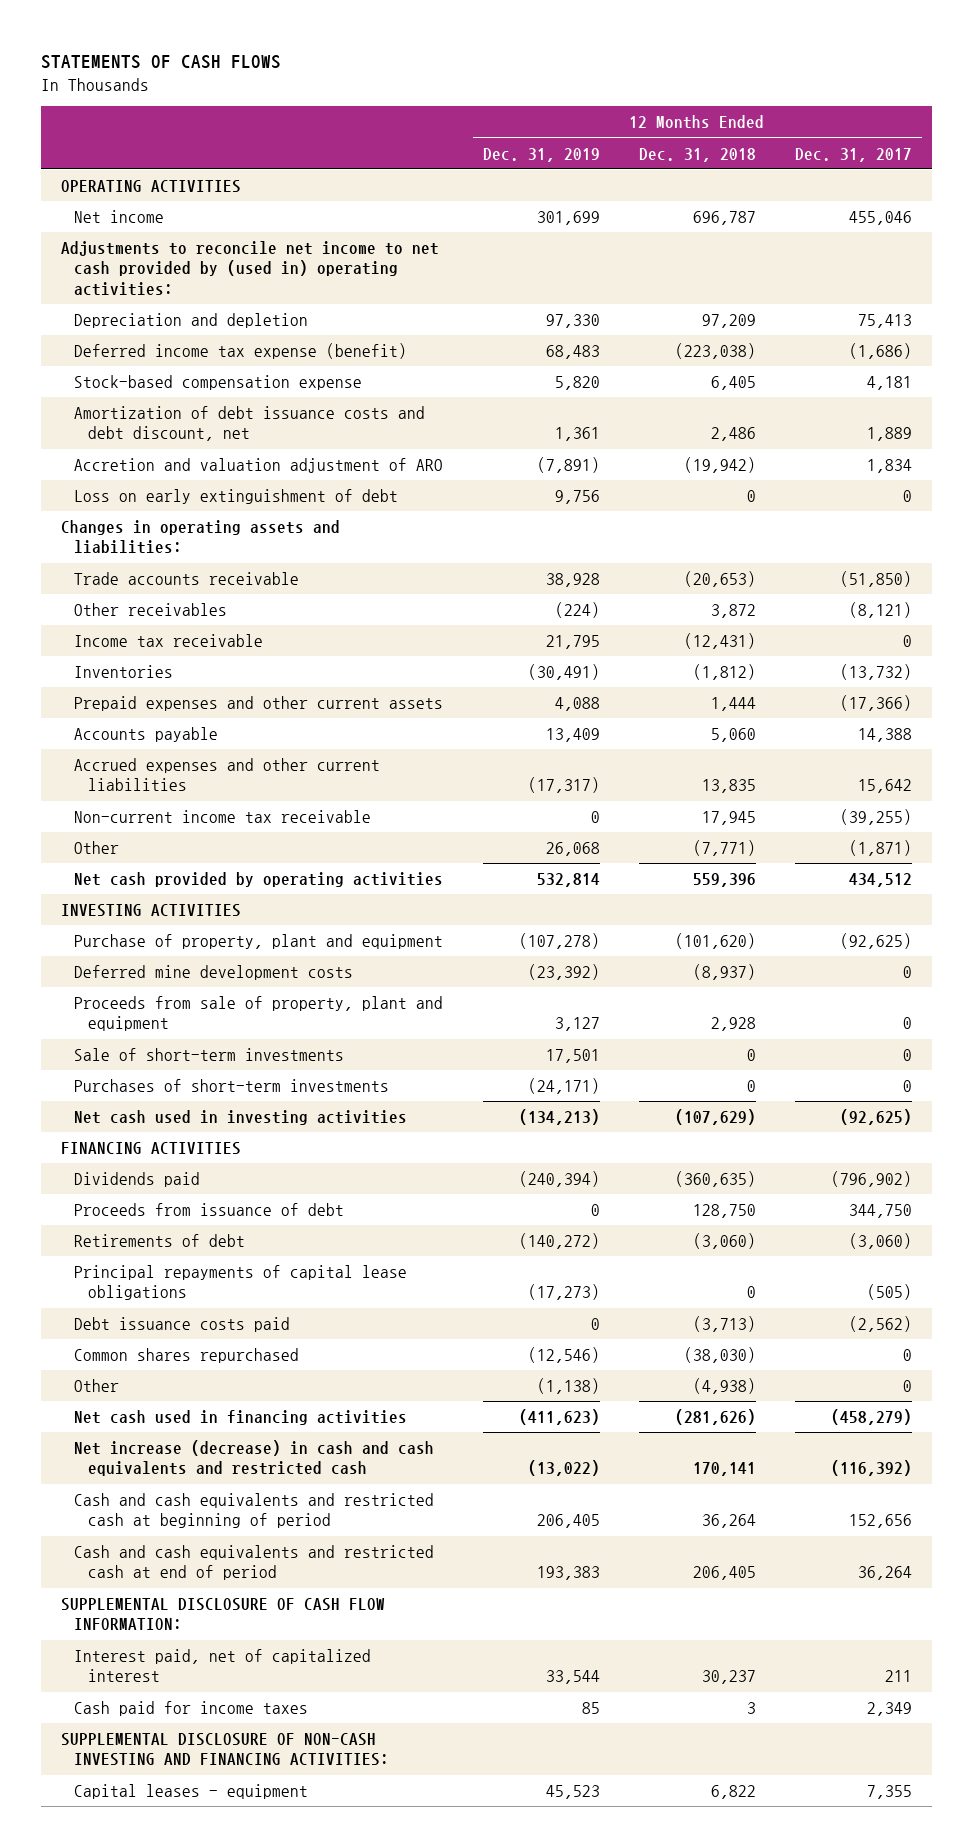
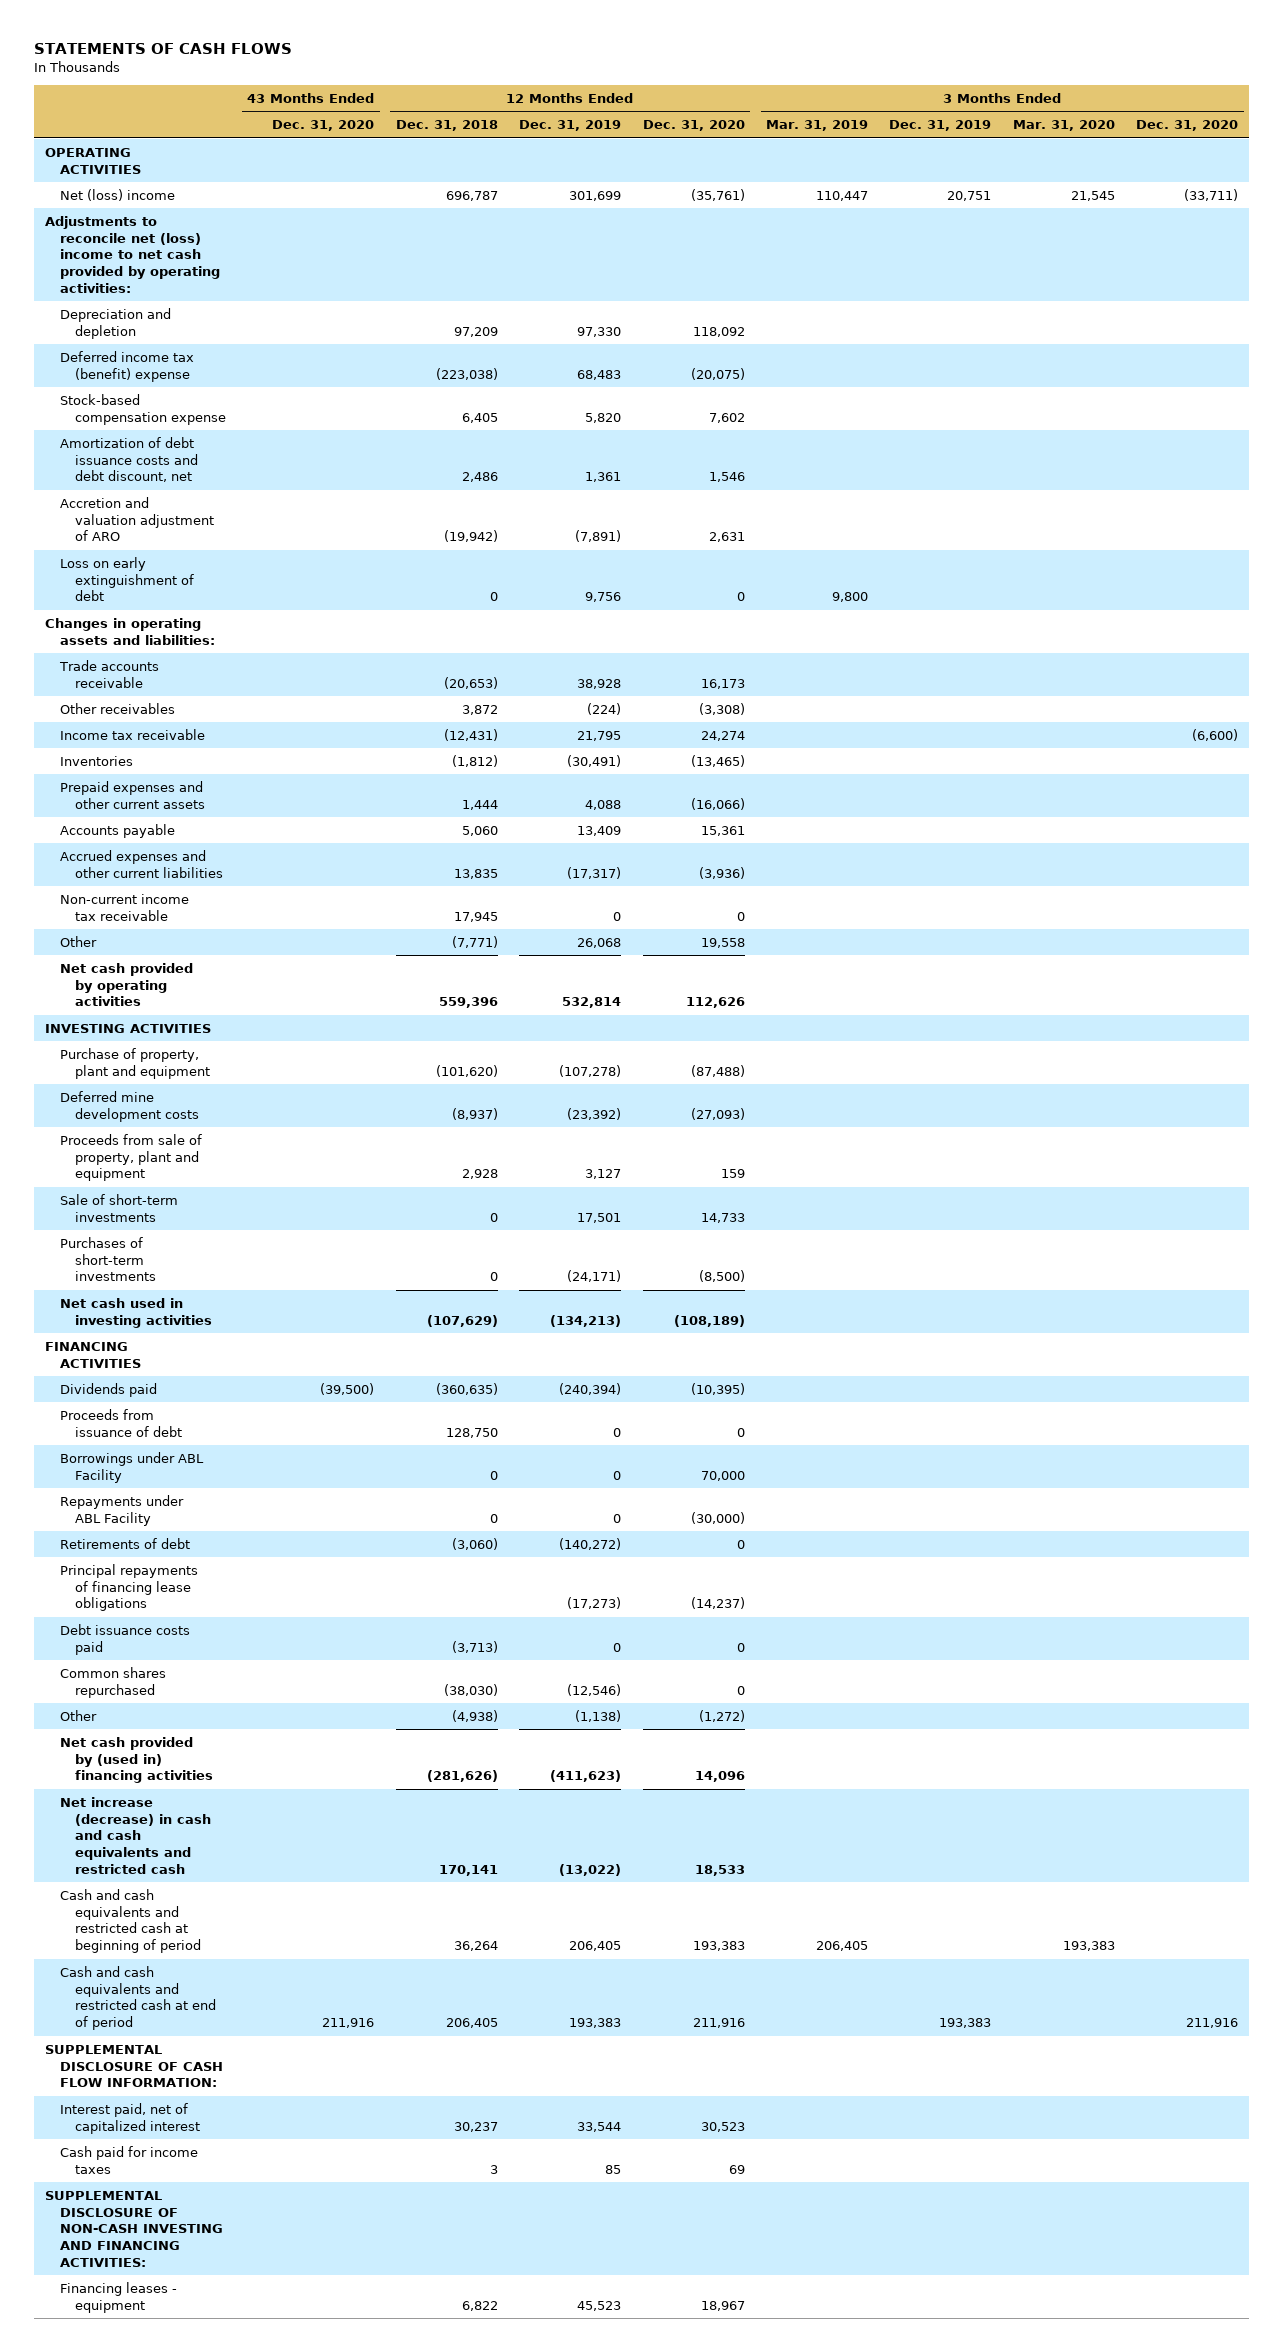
- | 12 Months Ended Dec. 31, 2019 | 12 Months Ended Dec. 31, 2018 | 12 Months Ended Dec. 31, 2017
+ | 43 Months Ended Dec. 31, 2020 | 12 Months Ended Dec. 31, 2018 | 12 Months Ended Dec. 31, 2019 | 12 Months Ended Dec. 31, 2020 | 3 Months Ended Mar. 31, 2019 | 3 Months Ended Dec. 31, 2019 | 3 Months Ended Mar. 31, 2020 | 3 Months Ended Dec. 31, 2020
- Net income | 301,699 | 696,787 | 455,046
- Adjustments to reconcile net income to net cash provided by (used in) operating activities:
+ Net (loss) income | | 696,787 | 301,699 | (35,761) | 110,447 | 20,751 | 21,545 | (33,711)
+ Adjustments to reconcile net (loss) income to net cash provided by operating activities:
- Deferred income tax expense (benefit) | 68,483 | (223,038) | (1,686)
+ Deferred income tax (benefit) expense | | (223,038) | 68,483 | (20,075) | | | |
+ Borrowings under ABL Facility | | 0 | 0 | 70,000 | | | |
+ Repayments under ABL Facility | | 0 | 0 | (30,000) | | | |
- Principal repayments of capital lease obligations | (17,273) | 0 | (505)
+ Principal repayments of financing lease obligations | | | (17,273) | (14,237) | | | |
- Net cash used in financing activities | (411,623) | (281,626) | (458,279)
+ Net cash provided by (used in) financing activities | | (281,626) | (411,623) | 14,096 | | | |
- Capital leases - equipment | 45,523 | 6,822 | 7,355
+ Financing leases - equipment | | 6,822 | 45,523 | 18,967 | | | |

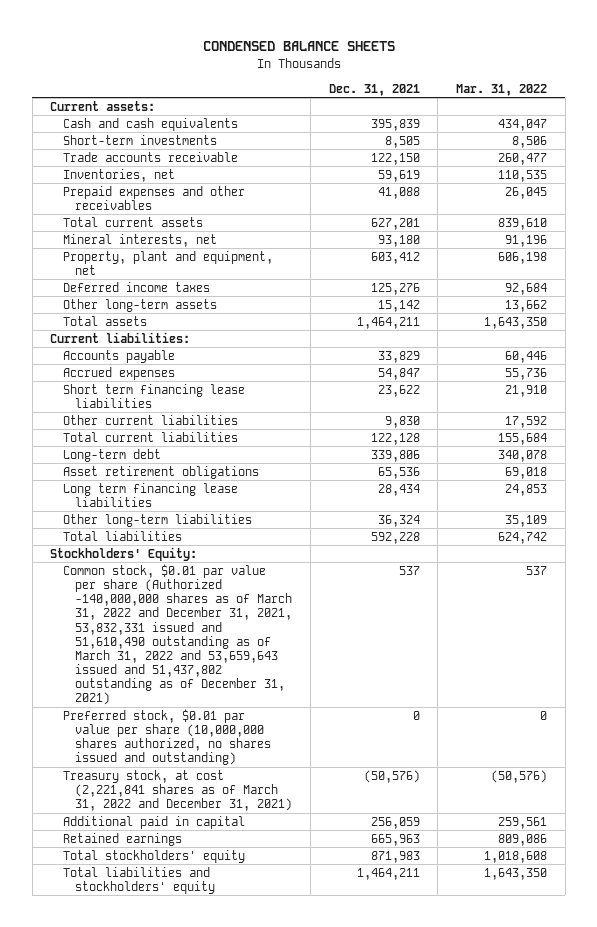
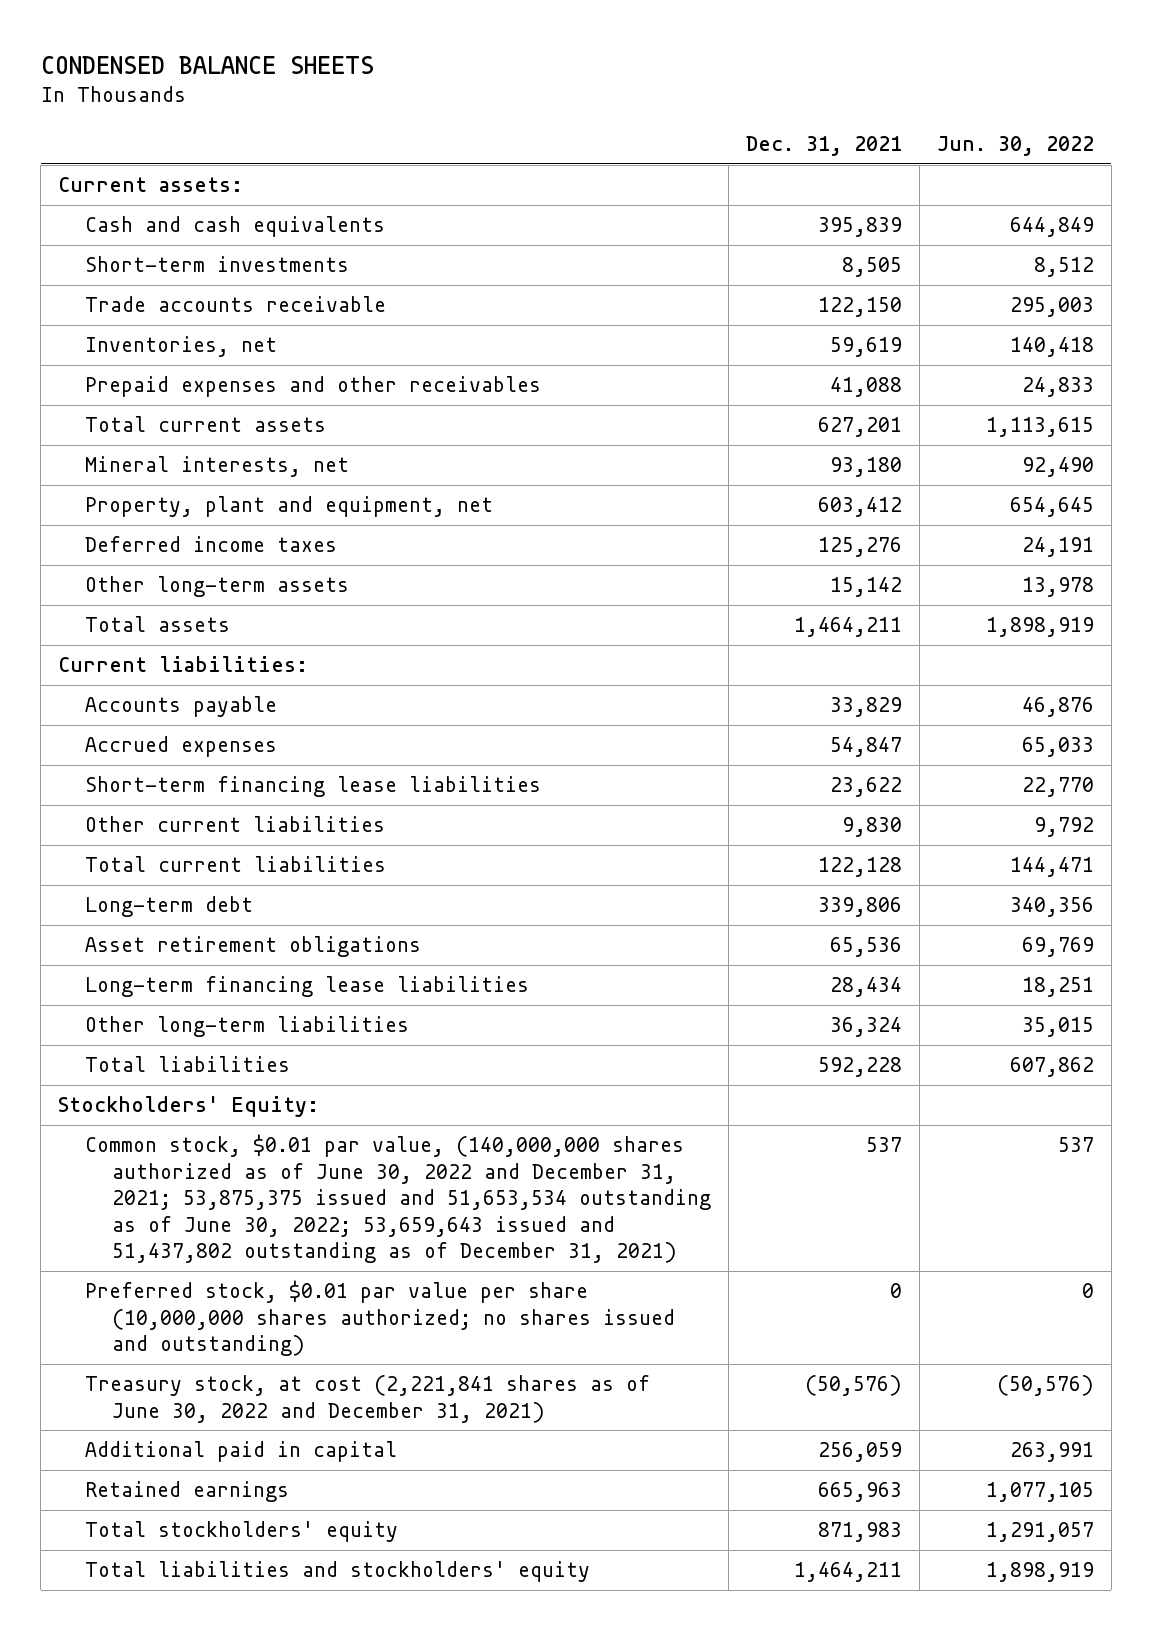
- | Dec. 31, 2021 | Mar. 31, 2022
+ | Dec. 31, 2021 | Jun. 30, 2022
- Short term financing lease liabilities | 23,622 | 21,910
+ Short-term financing lease liabilities | 23,622 | 22,770
- Long term financing lease liabilities | 28,434 | 24,853
+ Long-term financing lease liabilities | 28,434 | 18,251
- Common stock, $0.01 par value per share (Authorized -140,000,000 shares as of March 31, 2022 and December 31, 2021, 53,832,331 issued and 51,610,490 outstanding as of March 31, 2022 and 53,659,643 issued and 51,437,802 outstanding as of December 31, 2021) | 537 | 537
- Preferred stock, $0.01 par value per share (10,000,000 shares authorized, no shares issued and outstanding) | 0 | 0
- Treasury stock, at cost (2,221,841 shares as of March 31, 2022 and December 31, 2021) | (50,576) | (50,576)
+ Common stock, $0.01 par value, (140,000,000 shares authorized as of June 30, 2022 and December 31, 2021; 53,875,375 issued and 51,653,534 outstanding as of June 30, 2022; 53,659,643 issued and 51,437,802 outstanding as of December 31, 2021) | 537 | 537
+ Preferred stock, $0.01 par value per share (10,000,000 shares authorized; no shares issued and outstanding) | 0 | 0
+ Treasury stock, at cost (2,221,841 shares as of June 30, 2022 and December 31, 2021) | (50,576) | (50,576)

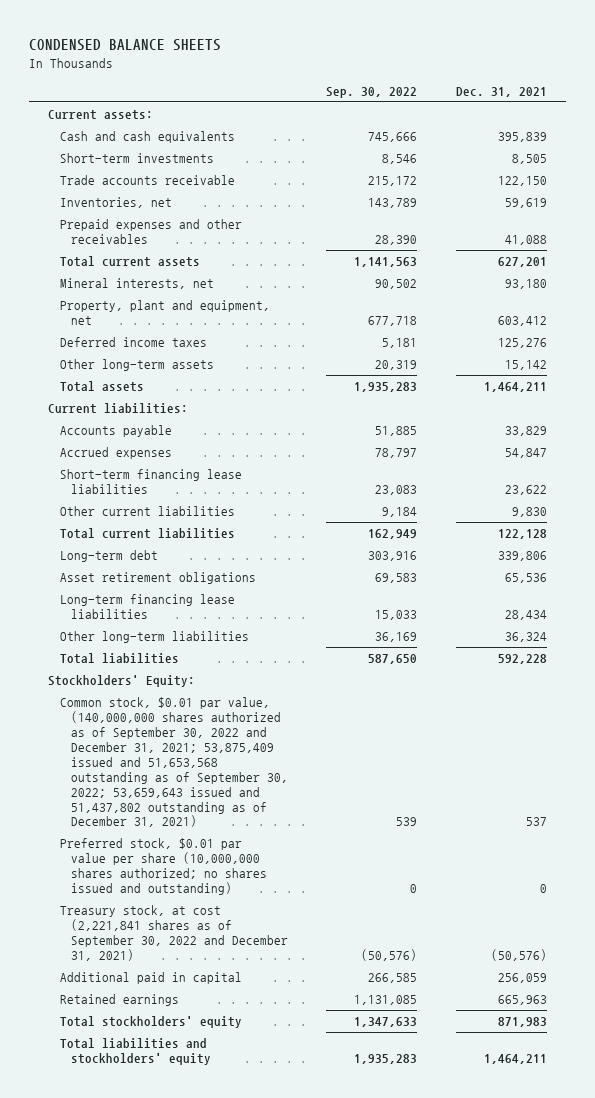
- | Dec. 31, 2021 | Jun. 30, 2022
+ | Sep. 30, 2022 | Dec. 31, 2021
- Common stock, $0.01 par value, (140,000,000 shares authorized as of June 30, 2022 and December 31, 2021; 53,875,375 issued and 51,653,534 outstanding as of June 30, 2022; 53,659,643 issued and 51,437,802 outstanding as of December 31, 2021) | 537 | 537
+ Common stock, $0.01 par value, (140,000,000 shares authorized as of September 30, 2022 and December 31, 2021; 53,875,409 issued and 51,653,568 outstanding as of September 30, 2022; 53,659,643 issued and 51,437,802 outstanding as of December 31, 2021) | 539 | 537
- Treasury stock, at cost (2,221,841 shares as of June 30, 2022 and December 31, 2021) | (50,576) | (50,576)
+ Treasury stock, at cost (2,221,841 shares as of September 30, 2022 and December 31, 2021) | (50,576) | (50,576)

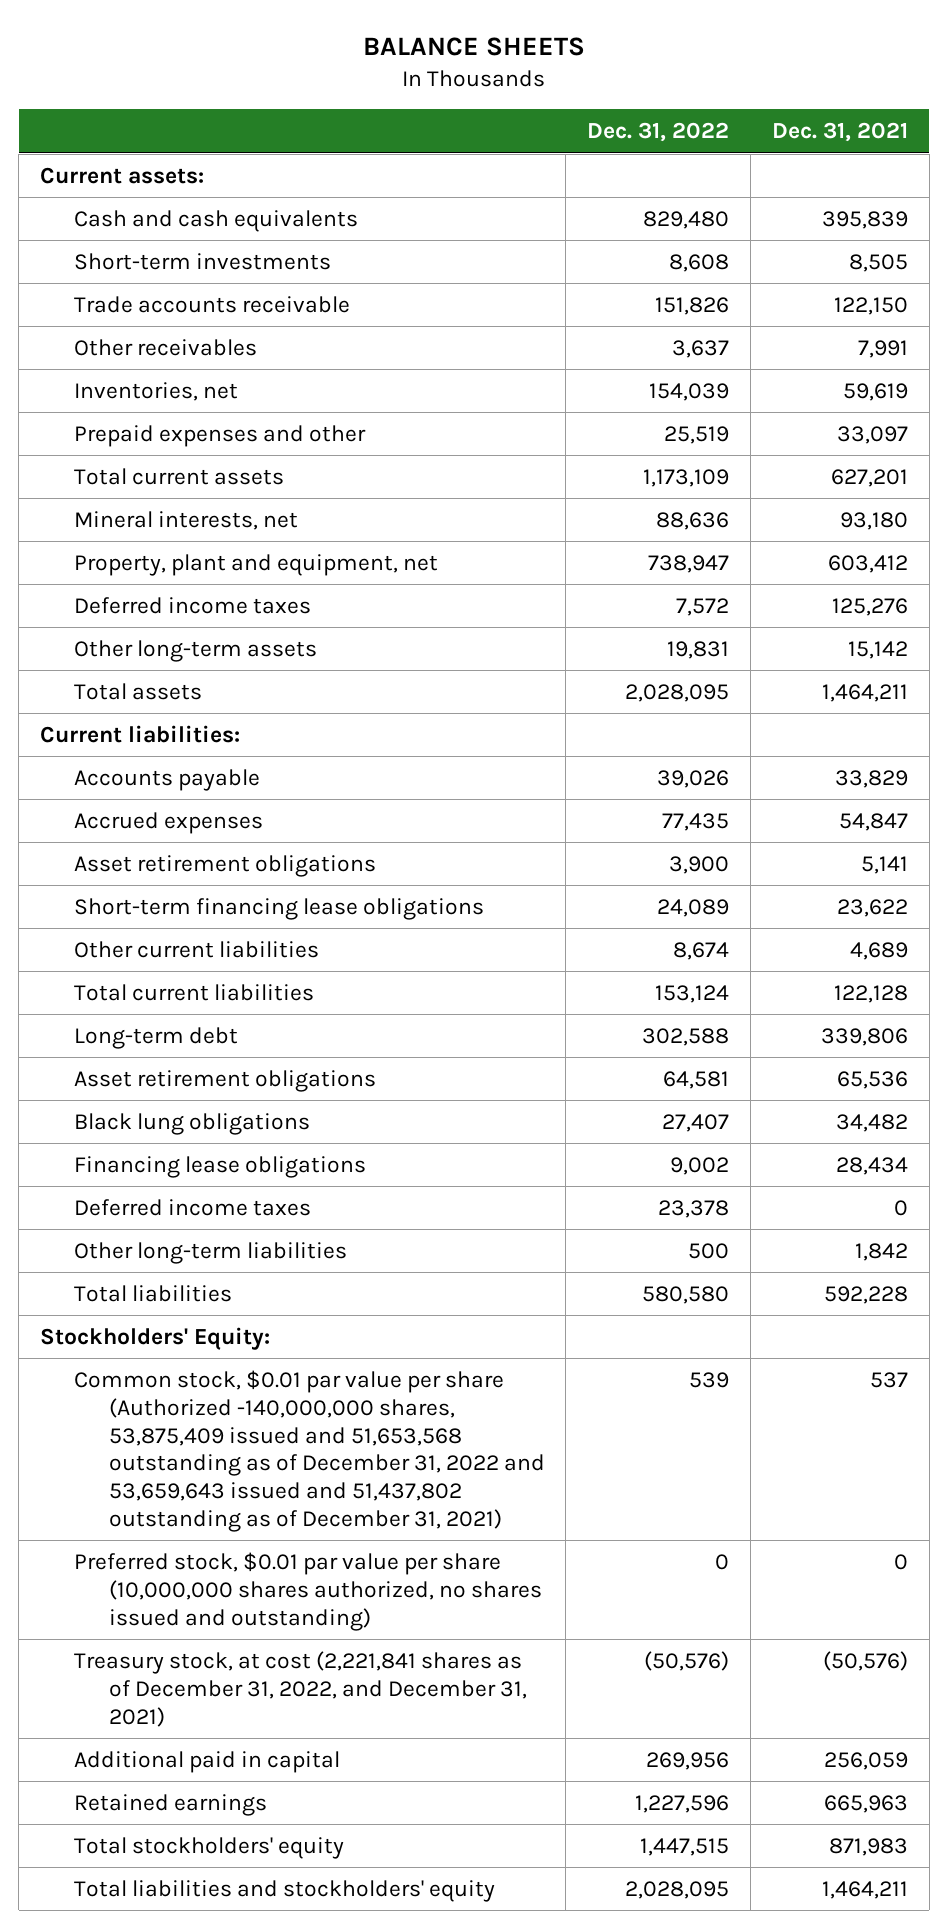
- CONDENSED BALANCE SHEETS
+ BALANCE SHEETS
- | Sep. 30, 2022 | Dec. 31, 2021
+ | Dec. 31, 2022 | Dec. 31, 2021
+ Other receivables | 3,637 | 7,991
- Prepaid expenses and other receivables | 28,390 | 41,088
+ Prepaid expenses and other | 25,519 | 33,097
- Short-term financing lease liabilities | 23,083 | 23,622
- Other current liabilities | 9,184 | 9,830
+ Asset retirement obligations | 3,900 | 5,141
+ Short-term financing lease obligations | 24,089 | 23,622
+ Other current liabilities | 8,674 | 4,689
- Long-term financing lease liabilities | 15,033 | 28,434
- Other long-term liabilities | 36,169 | 36,324
+ Black lung obligations | 27,407 | 34,482
+ Financing lease obligations | 9,002 | 28,434
+ Deferred income taxes | 23,378 | 0
+ Other long-term liabilities | 500 | 1,842
- Common stock, $0.01 par value, (140,000,000 shares authorized as of September 30, 2022 and December 31, 2021; 53,875,409 issued and 51,653,568 outstanding as of September 30, 2022; 53,659,643 issued and 51,437,802 outstanding as of December 31, 2021) | 539 | 537
- Preferred stock, $0.01 par value per share (10,000,000 shares authorized; no shares issued and outstanding) | 0 | 0
- Treasury stock, at cost (2,221,841 shares as of September 30, 2022 and December 31, 2021) | (50,576) | (50,576)
+ Common stock, $0.01 par value per share (Authorized -140,000,000 shares, 53,875,409 issued and 51,653,568 outstanding as of December 31, 2022 and 53,659,643 issued and 51,437,802 outstanding as of December 31, 2021) | 539 | 537
+ Preferred stock, $0.01 par value per share (10,000,000 shares authorized, no shares issued and outstanding) | 0 | 0
+ Treasury stock, at cost (2,221,841 shares as of December 31, 2022, and December 31, 2021) | (50,576) | (50,576)

